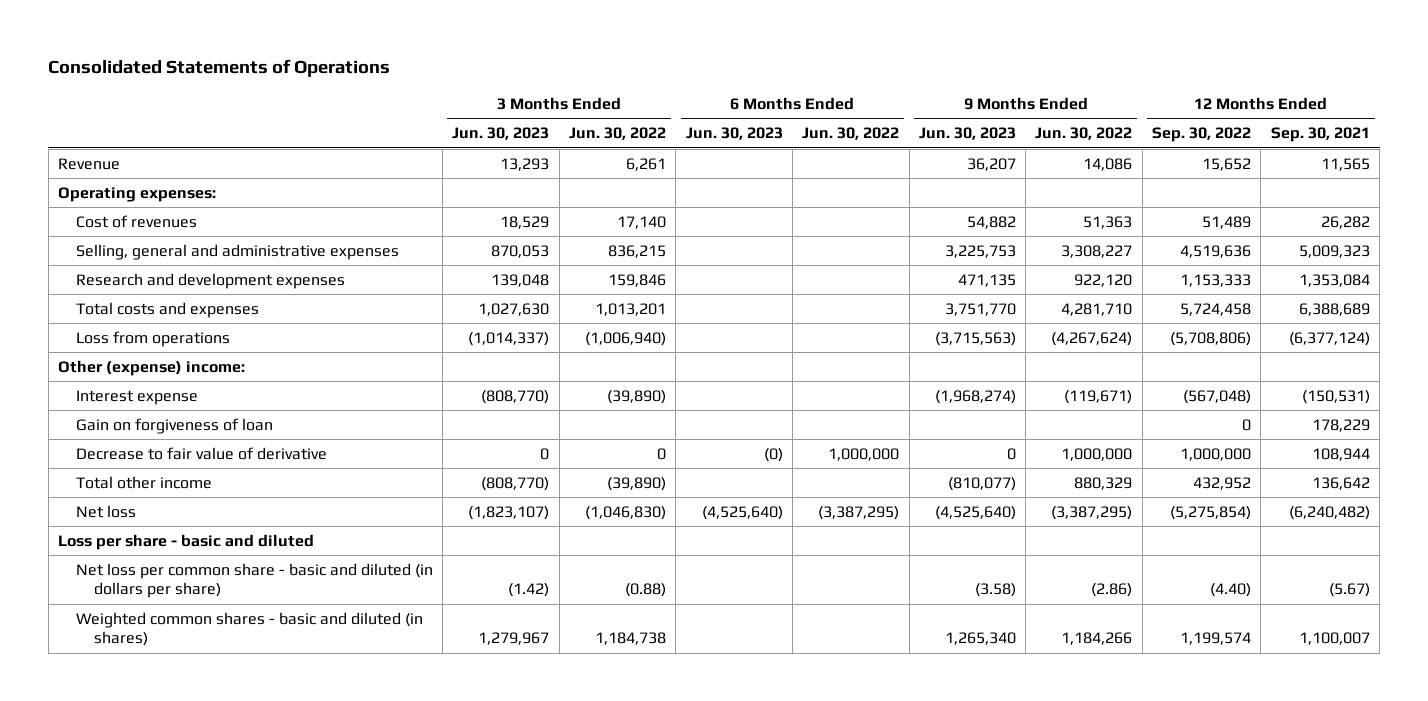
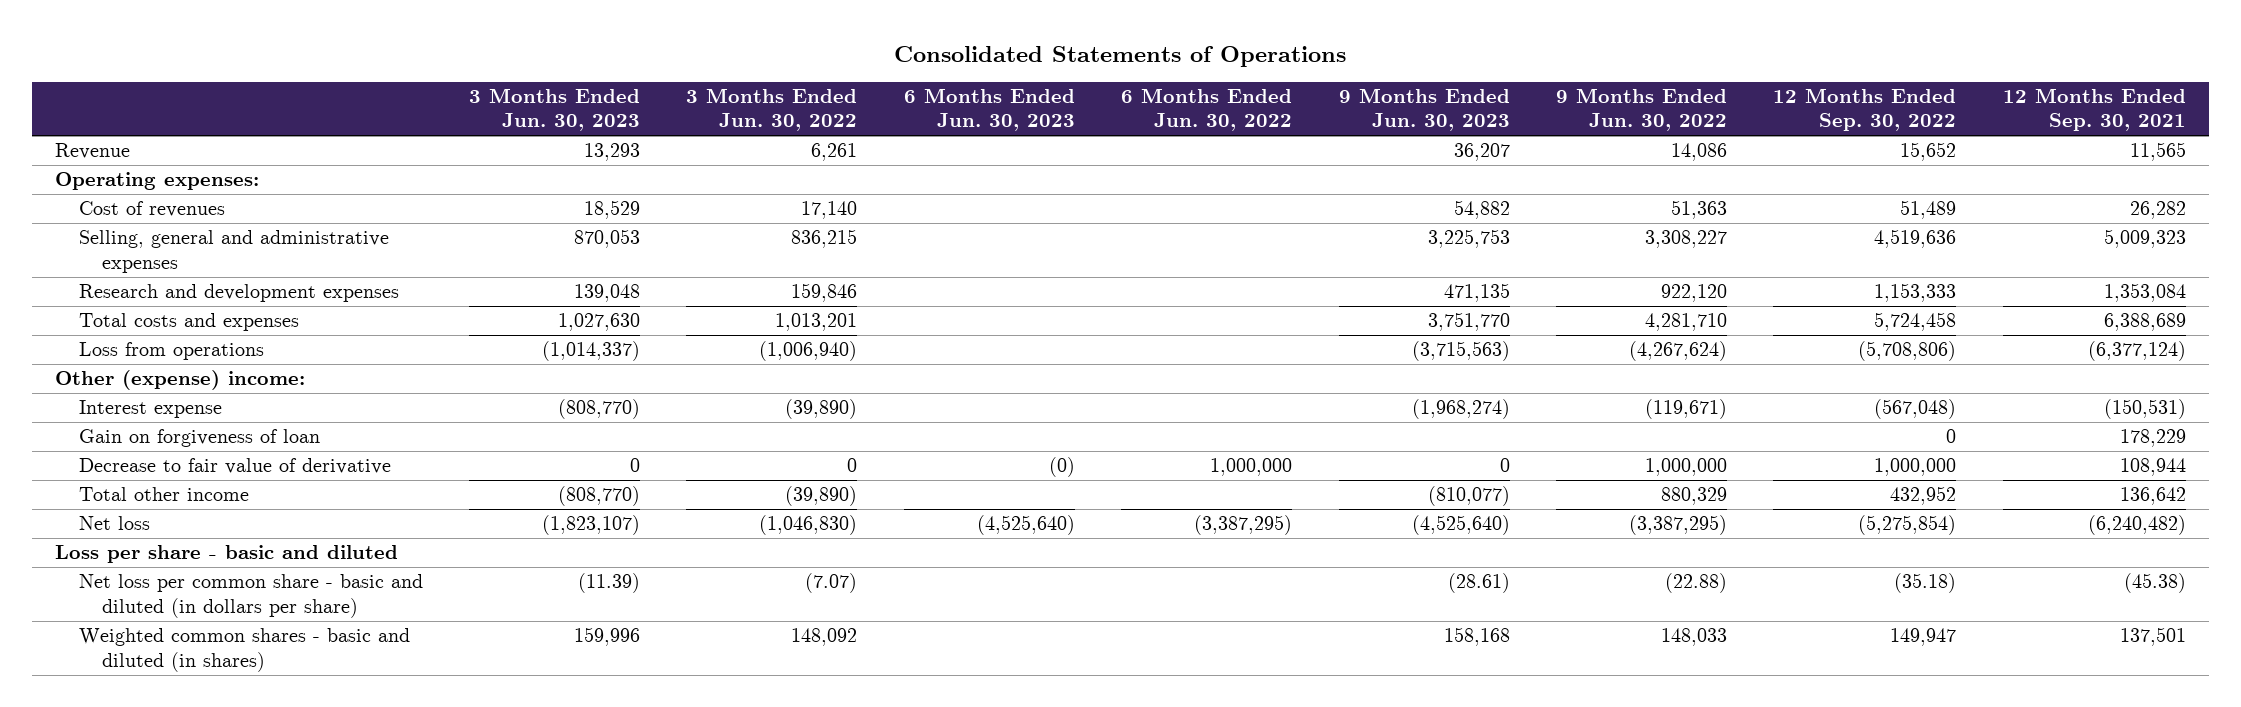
- Net loss per common share - basic and diluted (in dollars per share) | (1.42) | (0.88) | | | (3.58) | (2.86) | (4.40) | (5.67)
- Weighted common shares - basic and diluted (in shares) | 1,279,967 | 1,184,738 | | | 1,265,340 | 1,184,266 | 1,199,574 | 1,100,007
+ Net loss per common share - basic and diluted (in dollars per share) | (11.39) | (7.07) | | | (28.61) | (22.88) | (35.18) | (45.38)
+ Weighted common shares - basic and diluted (in shares) | 159,996 | 148,092 | | | 158,168 | 148,033 | 149,947 | 137,501

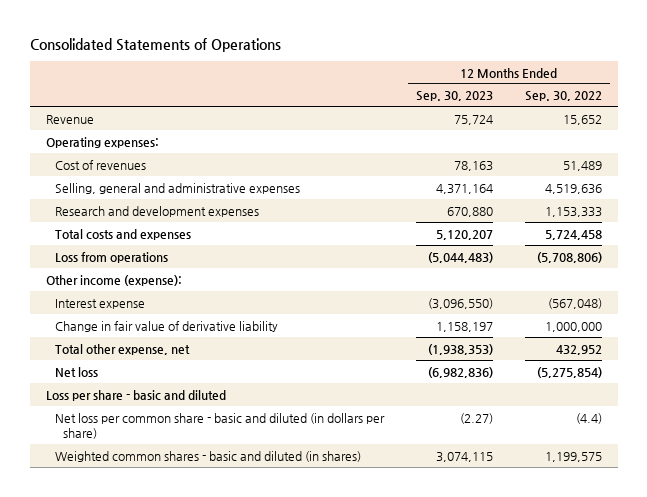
- | 3 Months Ended Jun. 30, 2023 | 3 Months Ended Jun. 30, 2022 | 6 Months Ended Jun. 30, 2023 | 6 Months Ended Jun. 30, 2022 | 9 Months Ended Jun. 30, 2023 | 9 Months Ended Jun. 30, 2022 | 12 Months Ended Sep. 30, 2022 | 12 Months Ended Sep. 30, 2021
+ | 12 Months Ended Sep. 30, 2023 | 12 Months Ended Sep. 30, 2022
- Other (expense) income:
+ Other income (expense):
- Gain on forgiveness of loan | | | | | | | 0 | 178,229
- Decrease to fair value of derivative | 0 | 0 | (0) | 1,000,000 | 0 | 1,000,000 | 1,000,000 | 108,944
- Total other income | (808,770) | (39,890) | | | (810,077) | 880,329 | 432,952 | 136,642
+ Change in fair value of derivative liability | 1,158,197 | 1,000,000
+ Total other expense, net | (1,938,353) | 432,952
- Net loss per common share - basic and diluted (in dollars per share) | (11.39) | (7.07) | | | (28.61) | (22.88) | (35.18) | (45.38)
- Weighted common shares - basic and diluted (in shares) | 159,996 | 148,092 | | | 158,168 | 148,033 | 149,947 | 137,501
+ Net loss per common share - basic and diluted (in dollars per share) | (2.27) | (4.4)
+ Weighted common shares - basic and diluted (in shares) | 3,074,115 | 1,199,575

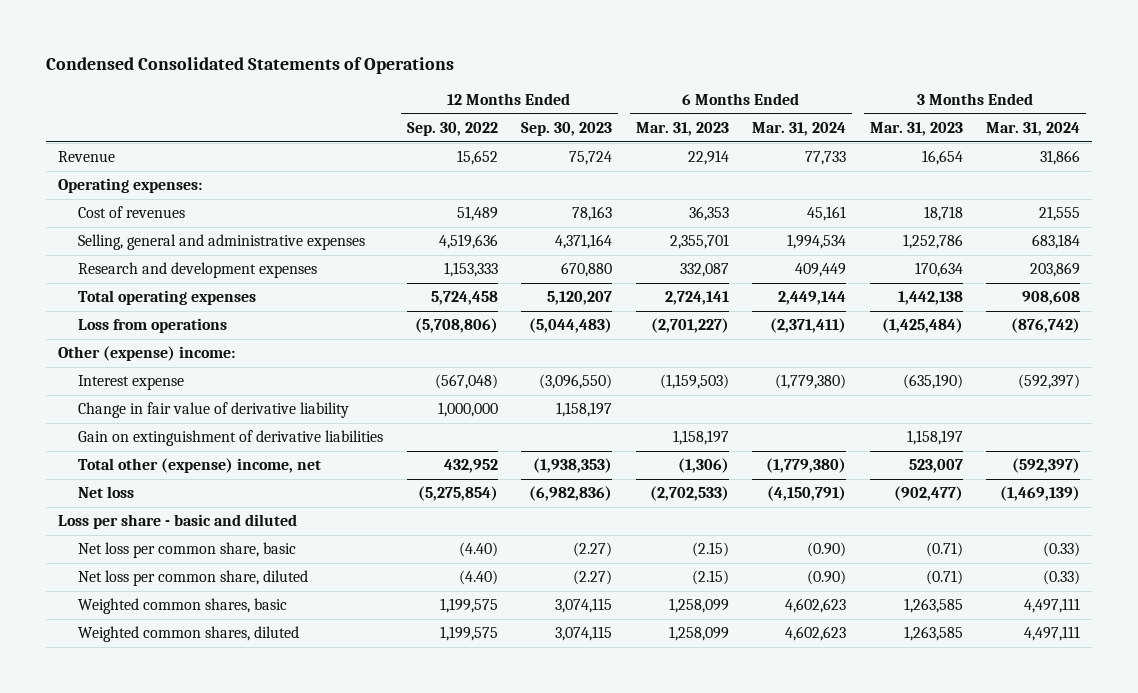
- Consolidated Statements of Operations
+ Condensed Consolidated Statements of Operations
- | 12 Months Ended Sep. 30, 2023 | 12 Months Ended Sep. 30, 2022
+ | 12 Months Ended Sep. 30, 2022 | 12 Months Ended Sep. 30, 2023 | 6 Months Ended Mar. 31, 2023 | 6 Months Ended Mar. 31, 2024 | 3 Months Ended Mar. 31, 2023 | 3 Months Ended Mar. 31, 2024
- Total costs and expenses | 5,120,207 | 5,724,458
+ Total operating expenses | 5,724,458 | 5,120,207 | 2,724,141 | 2,449,144 | 1,442,138 | 908,608
- Other income (expense):
+ Other (expense) income:
- Total other expense, net | (1,938,353) | 432,952
+ Gain on extinguishment of derivative liabilities | | | 1,158,197 | | 1,158,197 |
+ Total other (expense) income, net | 432,952 | (1,938,353) | (1,306) | (1,779,380) | 523,007 | (592,397)
- Net loss per common share - basic and diluted (in dollars per share) | (2.27) | (4.4)
- Weighted common shares - basic and diluted (in shares) | 3,074,115 | 1,199,575
+ Net loss per common share, basic | (4.40) | (2.27) | (2.15) | (0.90) | (0.71) | (0.33)
+ Net loss per common share, diluted | (4.40) | (2.27) | (2.15) | (0.90) | (0.71) | (0.33)
+ Weighted common shares, basic | 1,199,575 | 3,074,115 | 1,258,099 | 4,602,623 | 1,263,585 | 4,497,111
+ Weighted common shares, diluted | 1,199,575 | 3,074,115 | 1,258,099 | 4,602,623 | 1,263,585 | 4,497,111

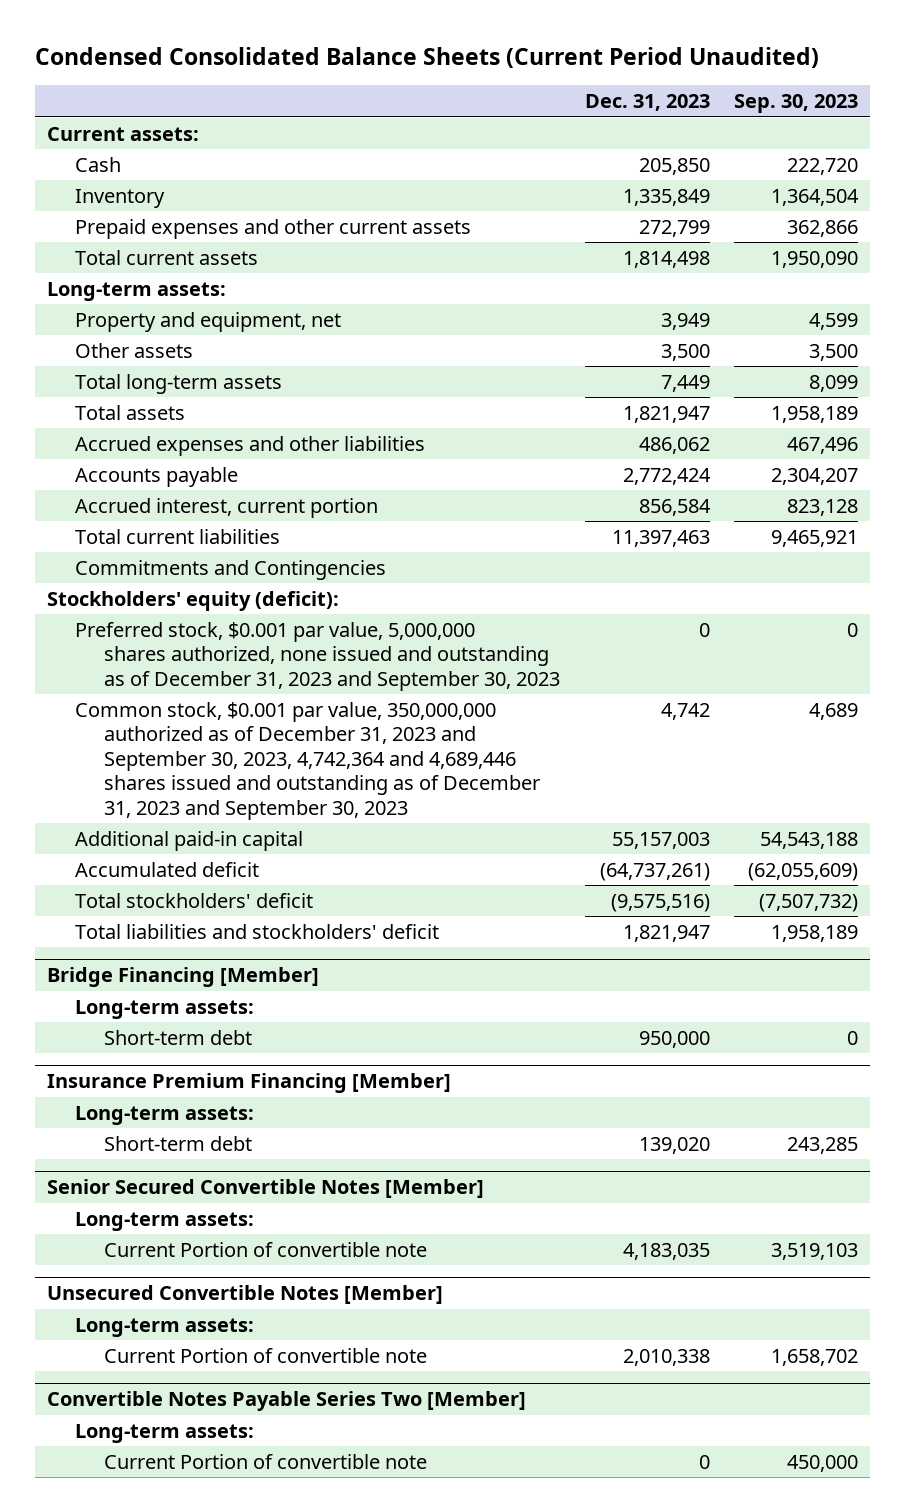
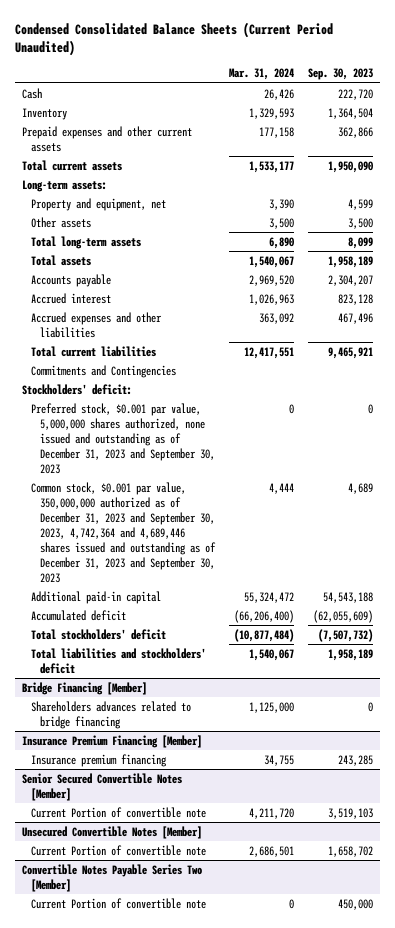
- | Dec. 31, 2023 | Sep. 30, 2023
+ | Mar. 31, 2024 | Sep. 30, 2023
- Current assets:
- Accrued interest, current portion | 856,584 | 823,128
+ Accrued interest | 1,026,963 | 823,128
moved down: Accrued expenses and other liabilities | 363,092 | 467,496
- Stockholders' equity (deficit):
+ Stockholders' deficit:
@ Bridge Financing [Member]
- Long-term assets:
- Short-term debt | 950,000 | 0
+ Shareholders advances related to bridge financing | 1,125,000 | 0
@ Insurance Premium Financing [Member]
- Long-term assets:
- Short-term debt | 139,020 | 243,285
+ Insurance premium financing | 34,755 | 243,285
@ Senior Secured Convertible Notes [Member]
- Long-term assets:
@ Unsecured Convertible Notes [Member]
- Long-term assets:
@ Convertible Notes Payable Series Two [Member]
- Long-term assets:

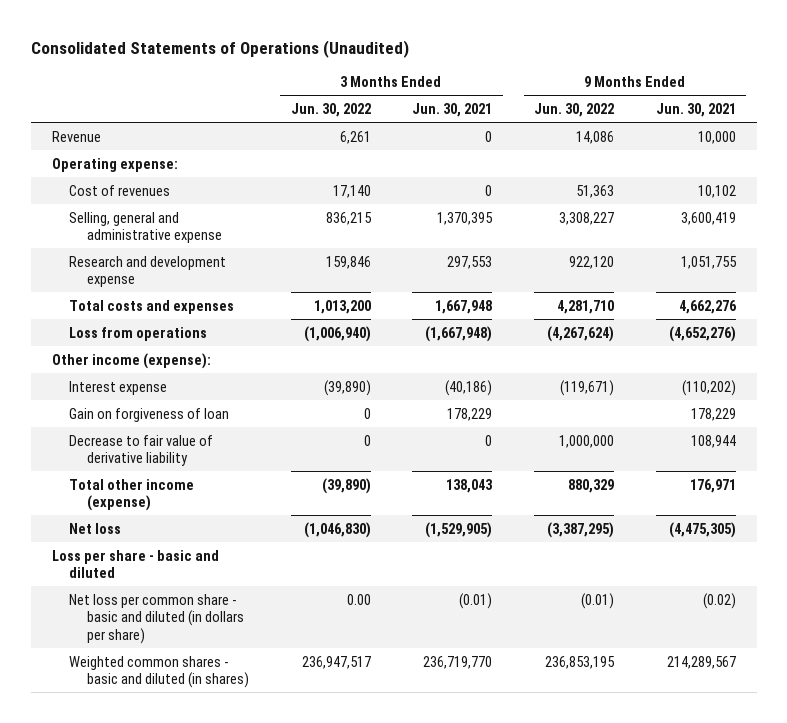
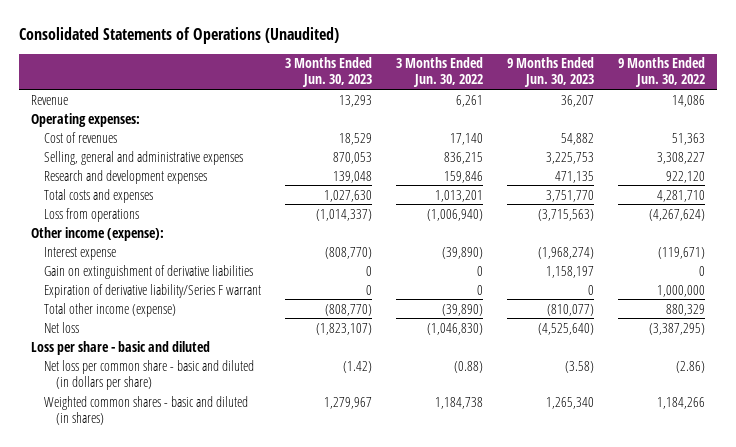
- | 3 Months Ended Jun. 30, 2022 | 3 Months Ended Jun. 30, 2021 | 9 Months Ended Jun. 30, 2022 | 9 Months Ended Jun. 30, 2021
+ | 3 Months Ended Jun. 30, 2023 | 3 Months Ended Jun. 30, 2022 | 9 Months Ended Jun. 30, 2023 | 9 Months Ended Jun. 30, 2022
- Operating expense:
+ Operating expenses:
- Selling, general and administrative expense | 836,215 | 1,370,395 | 3,308,227 | 3,600,419
- Research and development expense | 159,846 | 297,553 | 922,120 | 1,051,755
- Total costs and expenses | 1,013,200 | 1,667,948 | 4,281,710 | 4,662,276
+ Selling, general and administrative expenses | 870,053 | 836,215 | 3,225,753 | 3,308,227
+ Research and development expenses | 139,048 | 159,846 | 471,135 | 922,120
+ Total costs and expenses | 1,027,630 | 1,013,201 | 3,751,770 | 4,281,710
- Gain on forgiveness of loan | 0 | 178,229 | | 178,229
- Decrease to fair value of derivative liability | 0 | 0 | 1,000,000 | 108,944
+ Gain on extinguishment of derivative liabilities | 0 | 0 | 1,158,197 | 0
+ Expiration of derivative liability/Series F warrant | 0 | 0 | 0 | 1,000,000
- Net loss per common share - basic and diluted (in dollars per share) | 0.00 | (0.01) | (0.01) | (0.02)
- Weighted common shares - basic and diluted (in shares) | 236,947,517 | 236,719,770 | 236,853,195 | 214,289,567
+ Net loss per common share - basic and diluted (in dollars per share) | (1.42) | (0.88) | (3.58) | (2.86)
+ Weighted common shares - basic and diluted (in shares) | 1,279,967 | 1,184,738 | 1,265,340 | 1,184,266

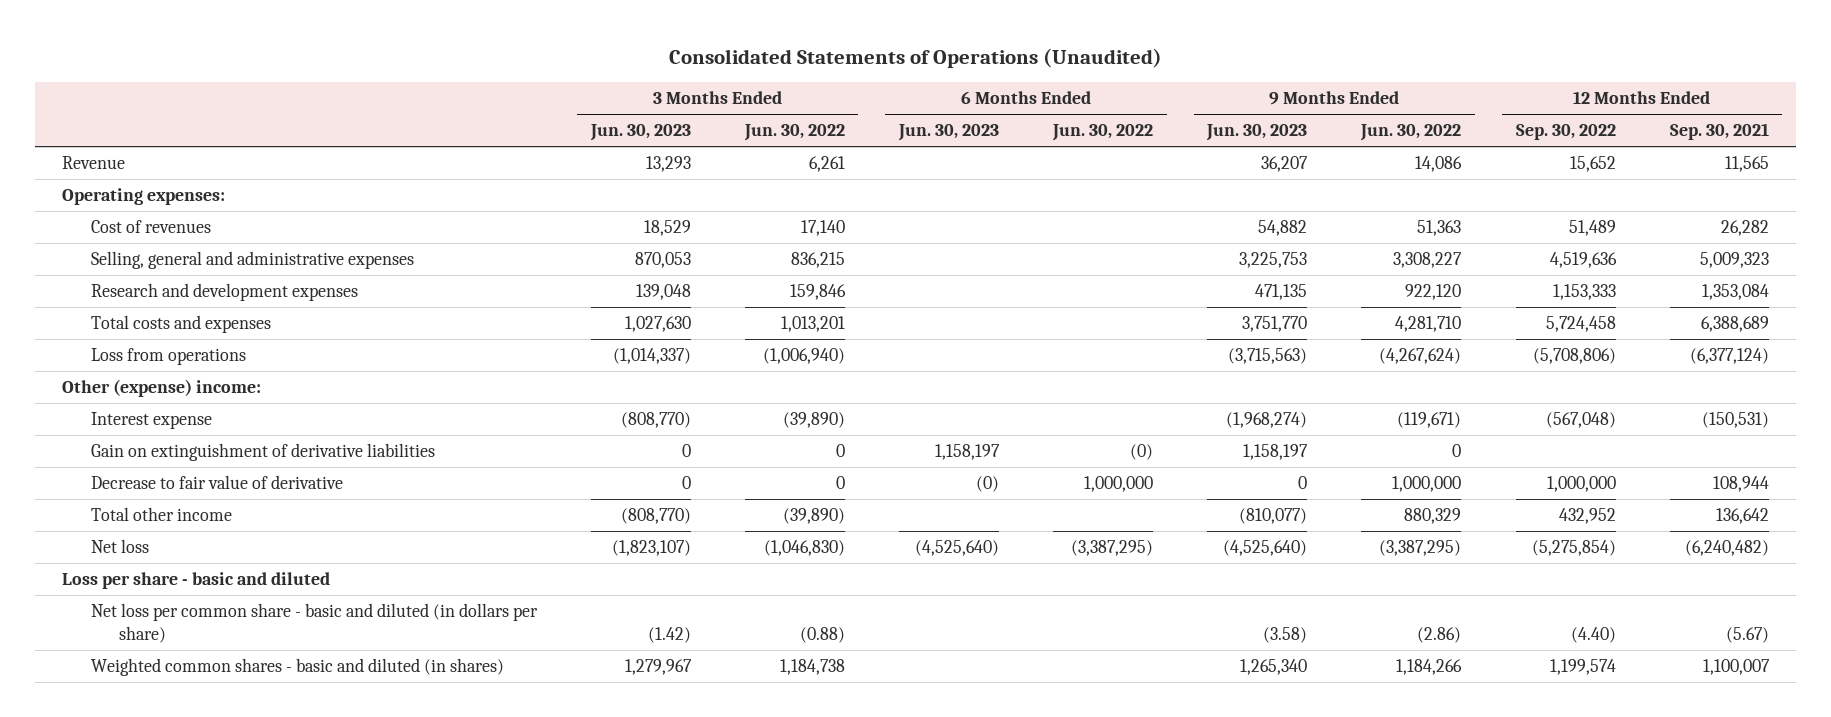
- | 3 Months Ended Jun. 30, 2023 | 3 Months Ended Jun. 30, 2022 | 9 Months Ended Jun. 30, 2023 | 9 Months Ended Jun. 30, 2022
+ | 3 Months Ended Jun. 30, 2023 | 3 Months Ended Jun. 30, 2022 | 6 Months Ended Jun. 30, 2023 | 6 Months Ended Jun. 30, 2022 | 9 Months Ended Jun. 30, 2023 | 9 Months Ended Jun. 30, 2022 | 12 Months Ended Sep. 30, 2022 | 12 Months Ended Sep. 30, 2021
- Other income (expense):
+ Other (expense) income:
- Expiration of derivative liability/Series F warrant | 0 | 0 | 0 | 1,000,000
- Total other income (expense) | (808,770) | (39,890) | (810,077) | 880,329
+ Decrease to fair value of derivative | 0 | 0 | (0) | 1,000,000 | 0 | 1,000,000 | 1,000,000 | 108,944
+ Total other income | (808,770) | (39,890) | | | (810,077) | 880,329 | 432,952 | 136,642

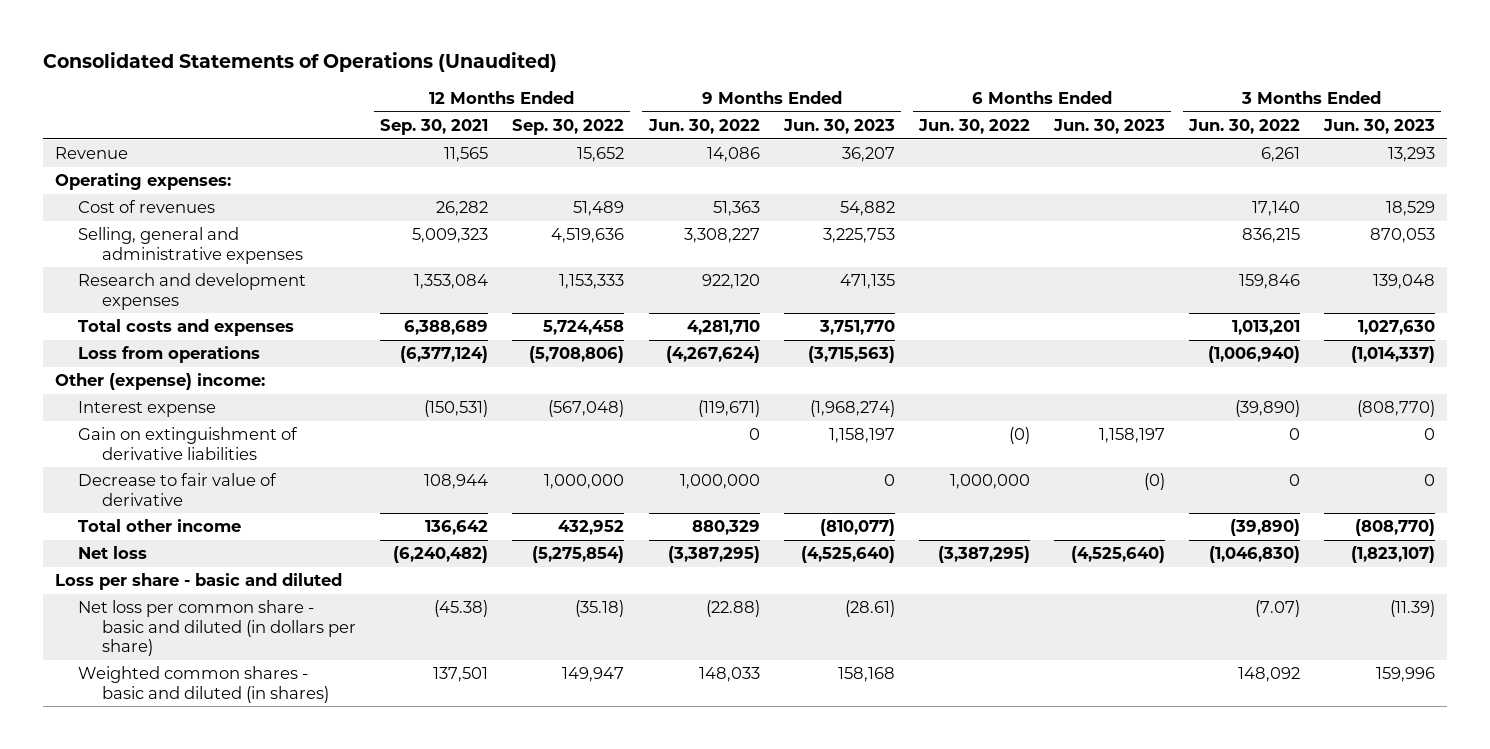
- | 3 Months Ended Jun. 30, 2023 | 3 Months Ended Jun. 30, 2022 | 6 Months Ended Jun. 30, 2023 | 6 Months Ended Jun. 30, 2022 | 9 Months Ended Jun. 30, 2023 | 9 Months Ended Jun. 30, 2022 | 12 Months Ended Sep. 30, 2022 | 12 Months Ended Sep. 30, 2021
+ | 12 Months Ended Sep. 30, 2021 | 12 Months Ended Sep. 30, 2022 | 9 Months Ended Jun. 30, 2022 | 9 Months Ended Jun. 30, 2023 | 6 Months Ended Jun. 30, 2022 | 6 Months Ended Jun. 30, 2023 | 3 Months Ended Jun. 30, 2022 | 3 Months Ended Jun. 30, 2023
- Net loss per common share - basic and diluted (in dollars per share) | (1.42) | (0.88) | | | (3.58) | (2.86) | (4.40) | (5.67)
- Weighted common shares - basic and diluted (in shares) | 1,279,967 | 1,184,738 | | | 1,265,340 | 1,184,266 | 1,199,574 | 1,100,007
+ Net loss per common share - basic and diluted (in dollars per share) | (45.38) | (35.18) | (22.88) | (28.61) | | | (7.07) | (11.39)
+ Weighted common shares - basic and diluted (in shares) | 137,501 | 149,947 | 148,033 | 158,168 | | | 148,092 | 159,996

